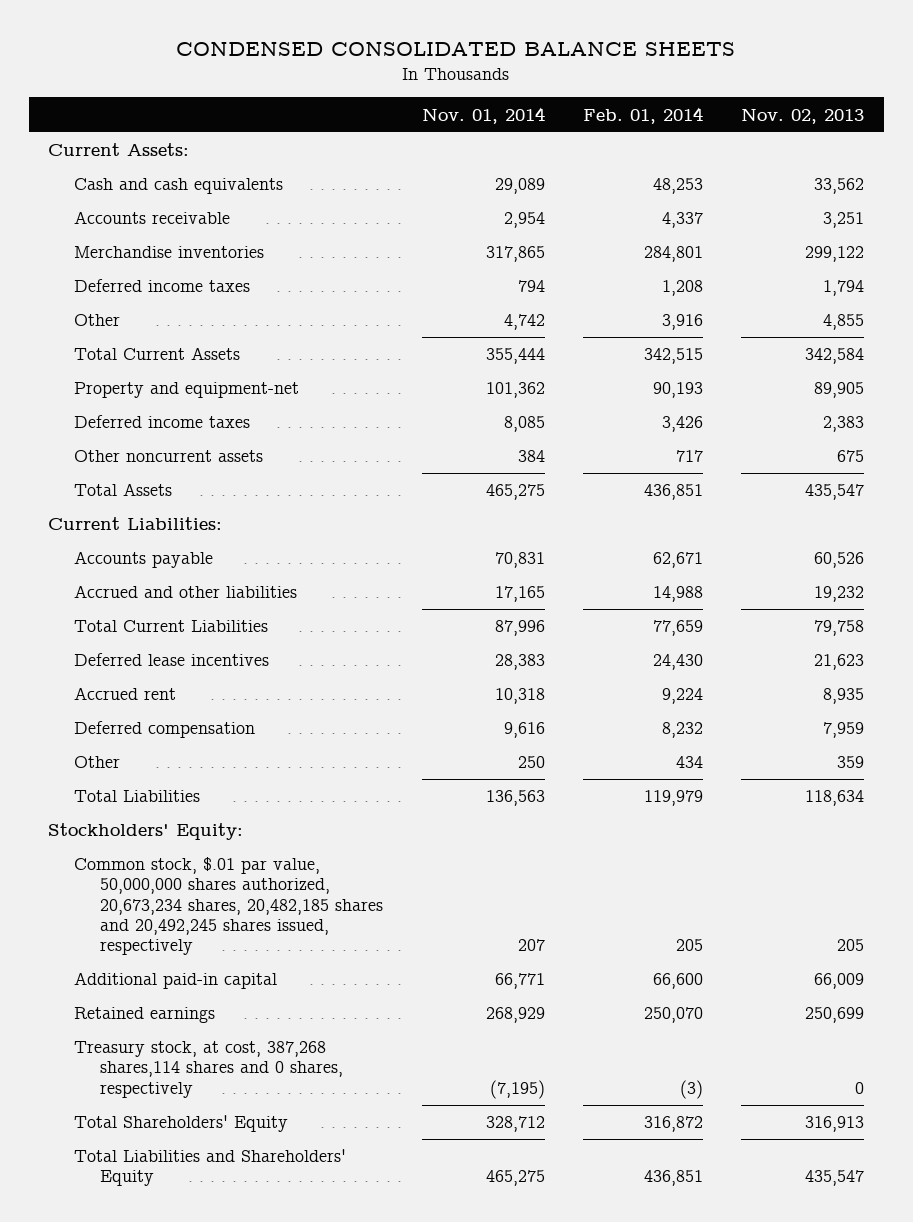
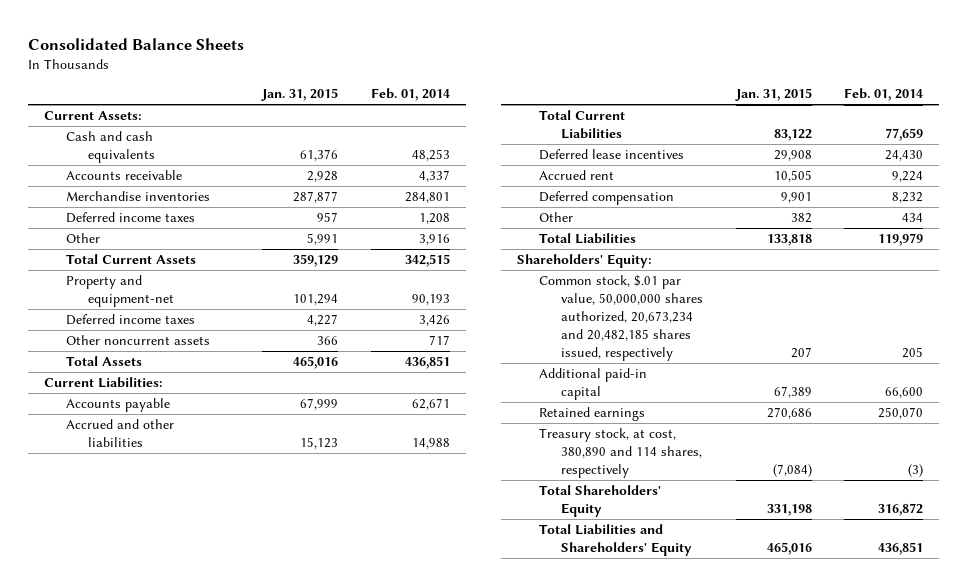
- CONDENSED CONSOLIDATED BALANCE SHEETS
+ Consolidated Balance Sheets
- | Nov. 01, 2014 | Feb. 01, 2014 | Nov. 02, 2013
+ | Jan. 31, 2015 | Feb. 01, 2014
- Stockholders' Equity:
- Common stock, $.01 par value, 50,000,000 shares authorized, 20,673,234 shares, 20,482,185 shares and 20,492,245 shares issued, respectively | 207 | 205 | 205
+ Shareholders' Equity:
+ Common stock, $.01 par value, 50,000,000 shares authorized, 20,673,234 and 20,482,185 shares issued, respectively | 207 | 205
- Treasury stock, at cost, 387,268 shares,114 shares and 0 shares, respectively | (7,195) | (3) | 0
+ Treasury stock, at cost, 380,890 and 114 shares, respectively | (7,084) | (3)

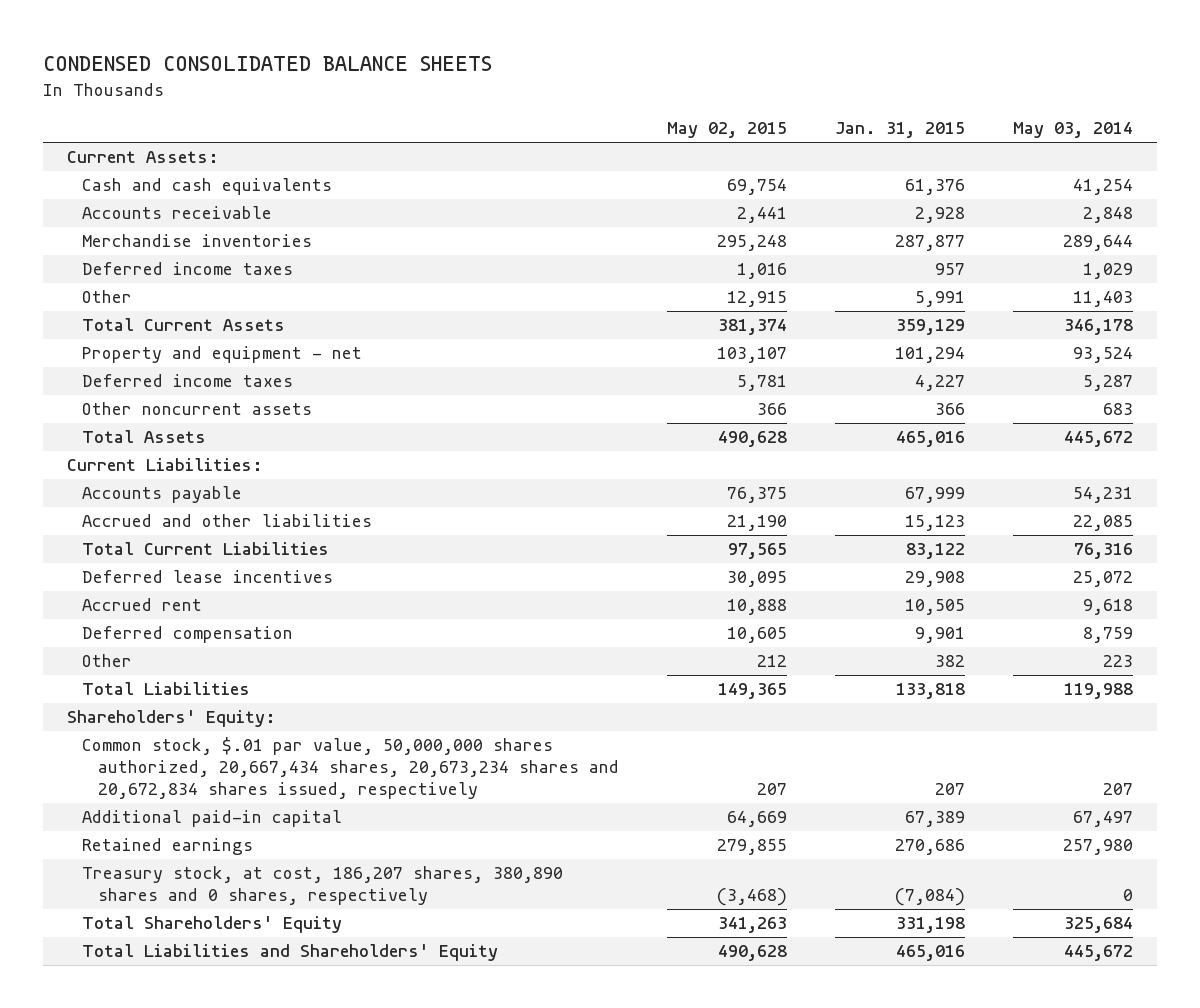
- Consolidated Balance Sheets
+ CONDENSED CONSOLIDATED BALANCE SHEETS
- | Jan. 31, 2015 | Feb. 01, 2014
+ | May 02, 2015 | Jan. 31, 2015 | May 03, 2014
- Property and equipment-net | 101,294 | 90,193
+ Property and equipment - net | 103,107 | 101,294 | 93,524
- Common stock, $.01 par value, 50,000,000 shares authorized, 20,673,234 and 20,482,185 shares issued, respectively | 207 | 205
+ Common stock, $.01 par value, 50,000,000 shares authorized, 20,667,434 shares, 20,673,234 shares and 20,672,834 shares issued, respectively | 207 | 207 | 207
- Treasury stock, at cost, 380,890 and 114 shares, respectively | (7,084) | (3)
+ Treasury stock, at cost, 186,207 shares, 380,890 shares and 0 shares, respectively | (3,468) | (7,084) | 0

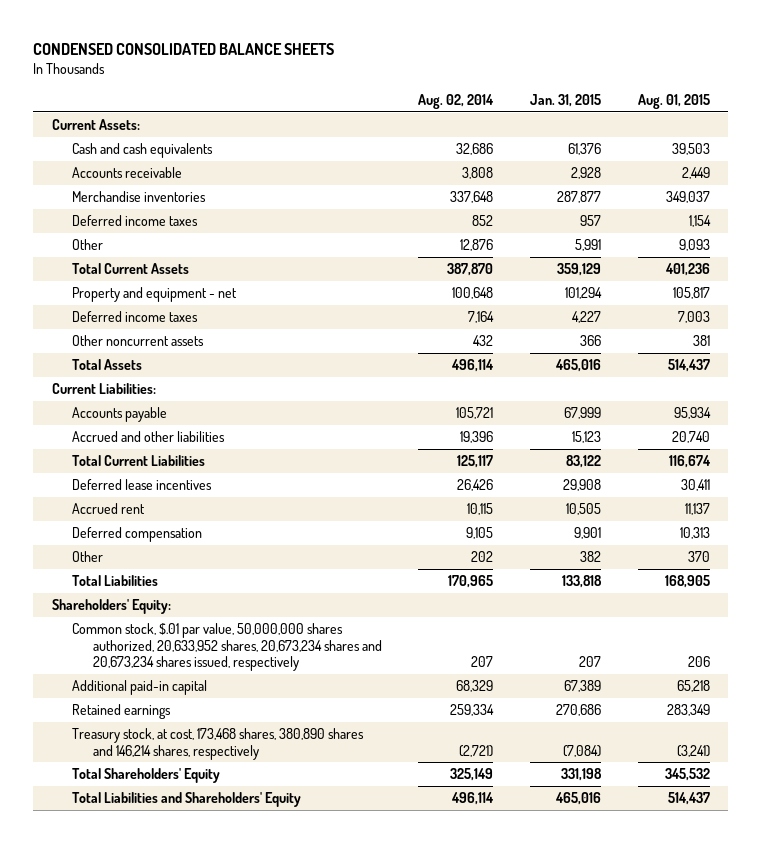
- | May 02, 2015 | Jan. 31, 2015 | May 03, 2014
+ | Aug. 02, 2014 | Jan. 31, 2015 | Aug. 01, 2015
- Common stock, $.01 par value, 50,000,000 shares authorized, 20,667,434 shares, 20,673,234 shares and 20,672,834 shares issued, respectively | 207 | 207 | 207
+ Common stock, $.01 par value, 50,000,000 shares authorized, 20,633,952 shares, 20,673,234 shares and 20,673,234 shares issued, respectively | 207 | 207 | 206
- Treasury stock, at cost, 186,207 shares, 380,890 shares and 0 shares, respectively | (3,468) | (7,084) | 0
+ Treasury stock, at cost, 173,468 shares, 380,890 shares and 146,214 shares, respectively | (2,721) | (7,084) | (3,241)

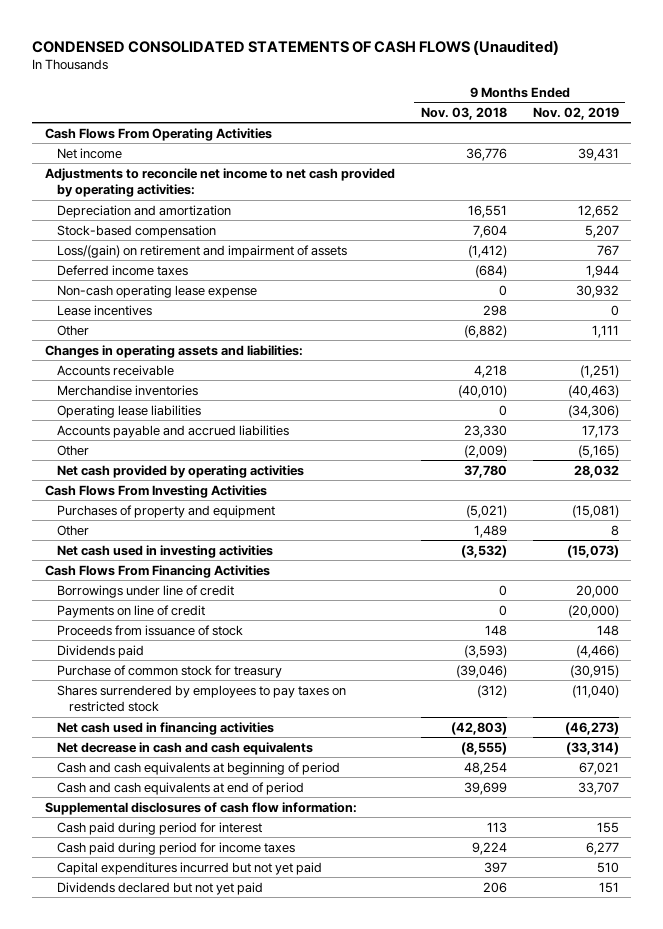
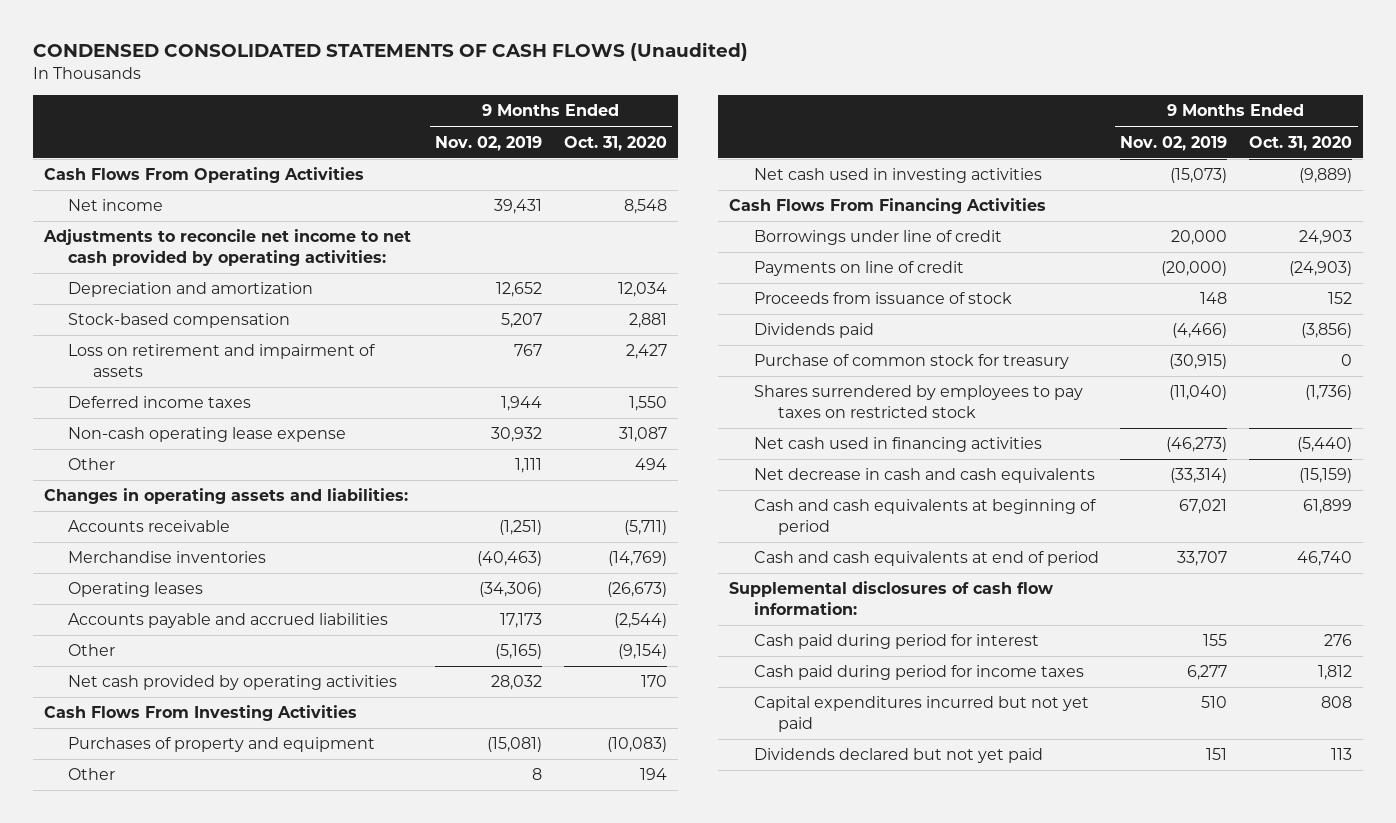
- | 9 Months Ended Nov. 03, 2018 | 9 Months Ended Nov. 02, 2019
+ | 9 Months Ended Nov. 02, 2019 | 9 Months Ended Oct. 31, 2020
- Loss/(gain) on retirement and impairment of assets | (1,412) | 767
+ Loss on retirement and impairment of assets | 767 | 2,427
- Lease incentives | 298 | 0
- Operating lease liabilities | 0 | (34,306)
+ Operating leases | (34,306) | (26,673)

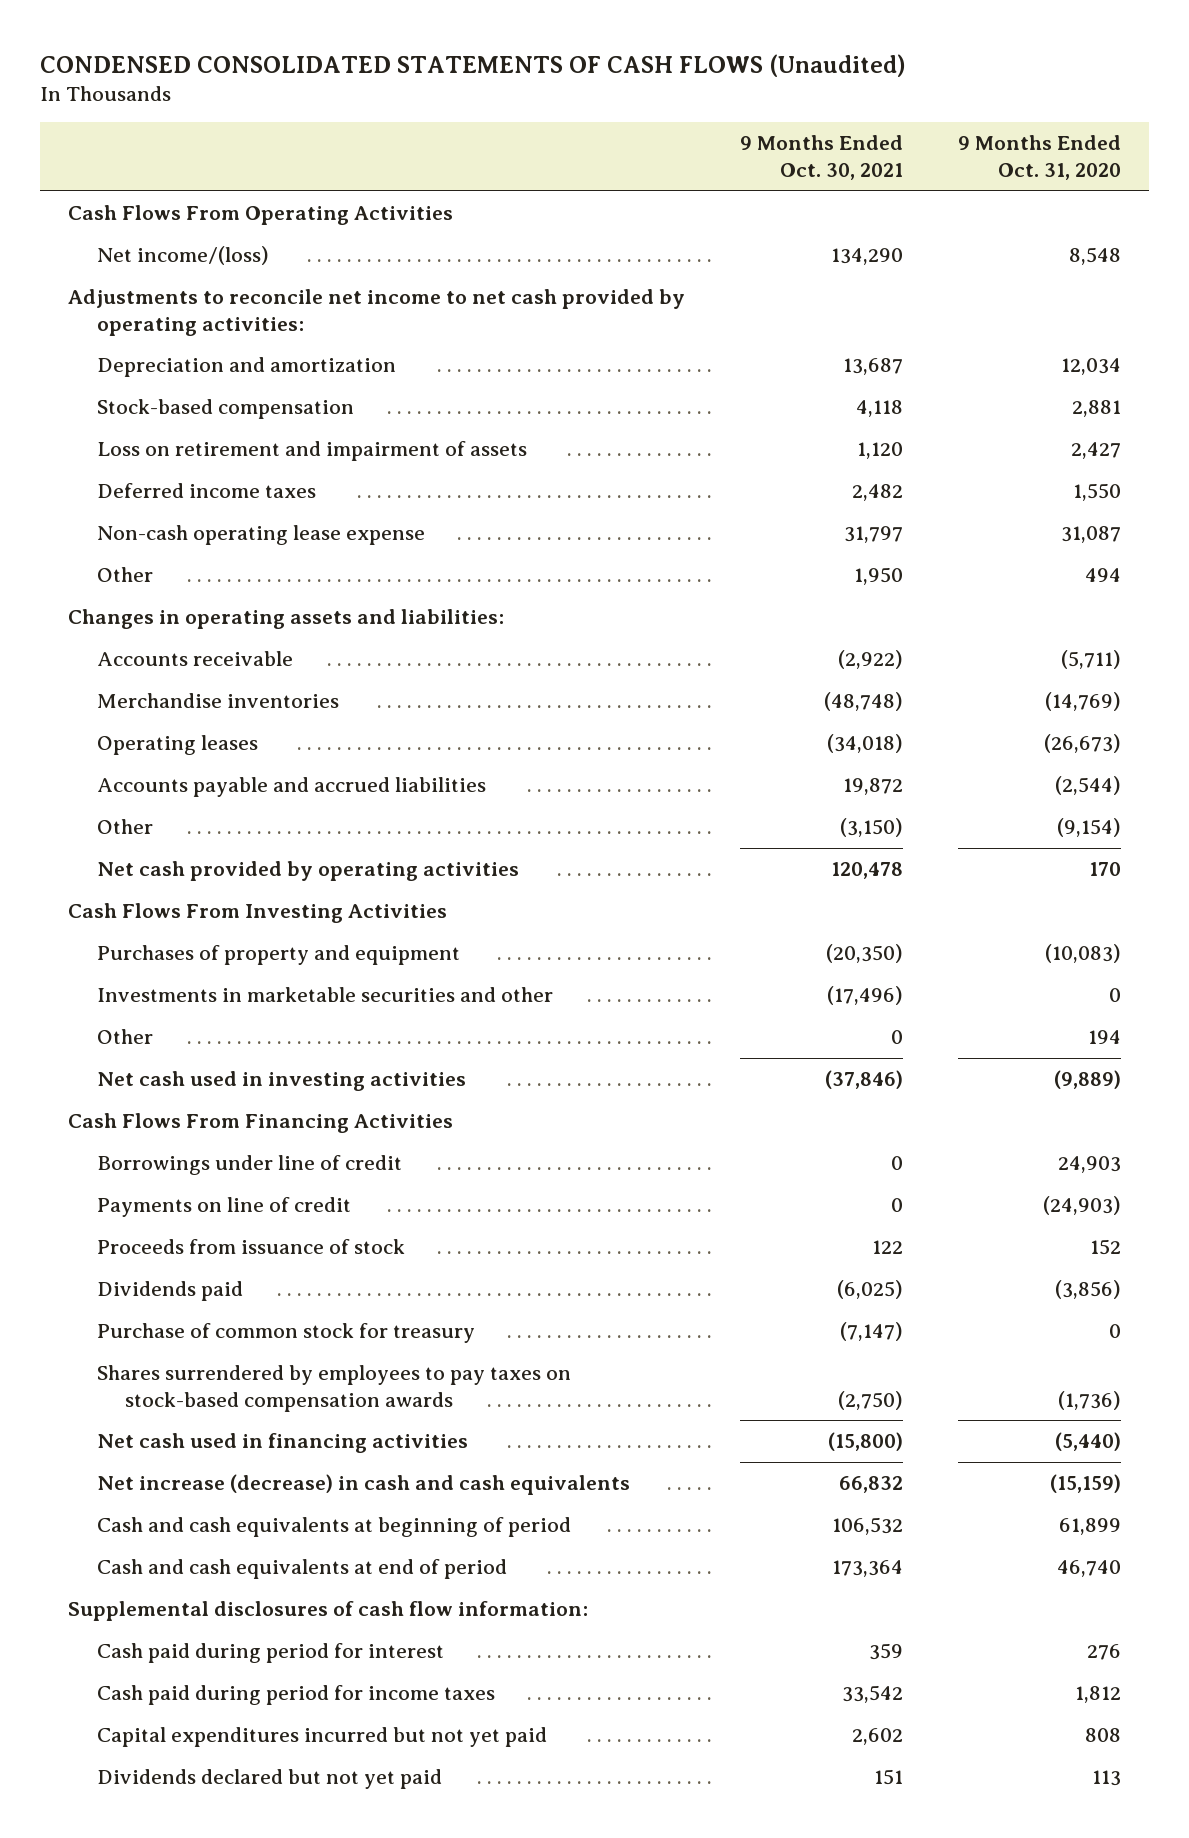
- | 9 Months Ended Nov. 02, 2019 | 9 Months Ended Oct. 31, 2020
+ | 9 Months Ended Oct. 30, 2021 | 9 Months Ended Oct. 31, 2020
- Net income | 39,431 | 8,548
+ Net income/(loss) | 134,290 | 8,548
+ Investments in marketable securities and other | (17,496) | 0
- Shares surrendered by employees to pay taxes on restricted stock | (11,040) | (1,736)
+ Shares surrendered by employees to pay taxes on stock-based compensation awards | (2,750) | (1,736)
- Net decrease in cash and cash equivalents | (33,314) | (15,159)
+ Net increase (decrease) in cash and cash equivalents | 66,832 | (15,159)

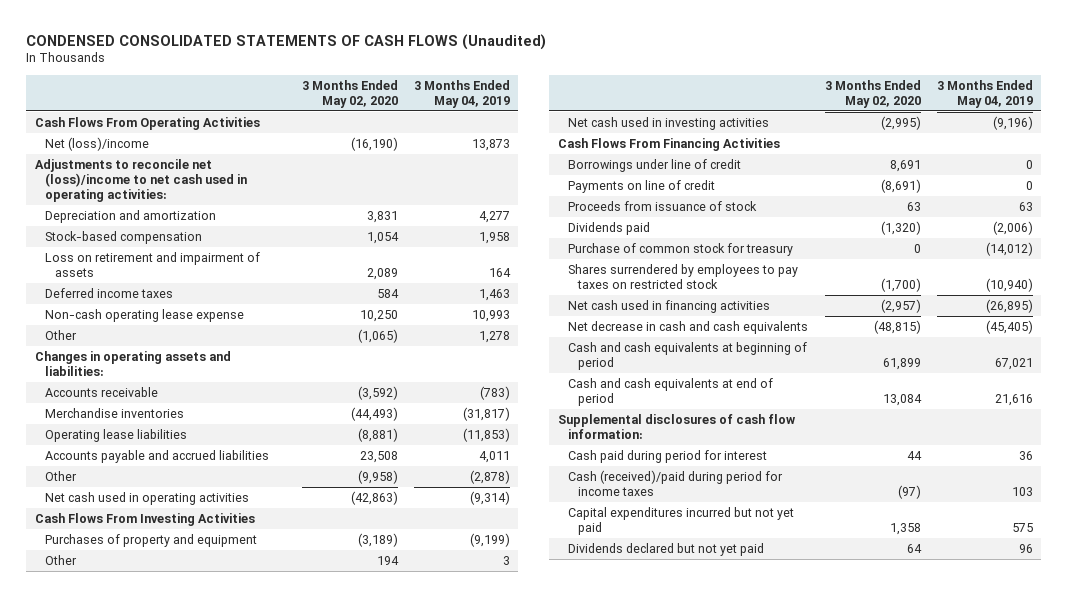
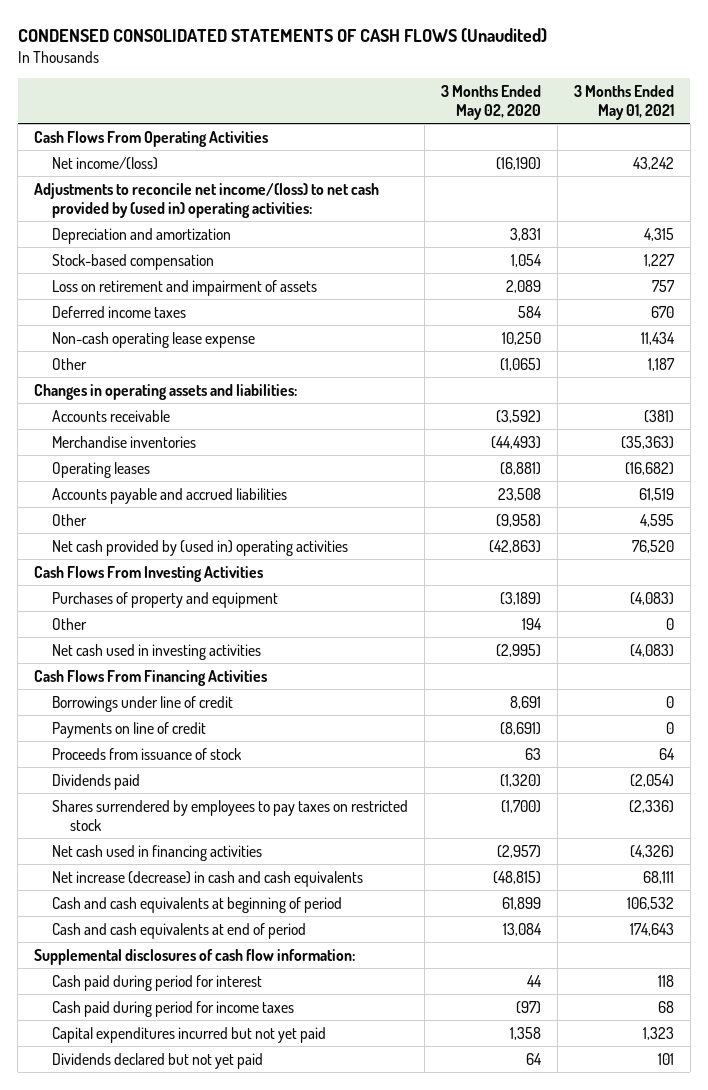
- | 3 Months Ended May 02, 2020 | 3 Months Ended May 04, 2019
+ | 3 Months Ended May 02, 2020 | 3 Months Ended May 01, 2021
- Net (loss)/income | (16,190) | 13,873
- Adjustments to reconcile net (loss)/income to net cash used in operating activities:
+ Net income/(loss) | (16,190) | 43,242
+ Adjustments to reconcile net income/(loss) to net cash provided by (used in) operating activities:
- Operating lease liabilities | (8,881) | (11,853)
+ Operating leases | (8,881) | (16,682)
- Net cash used in operating activities | (42,863) | (9,314)
+ Net cash provided by (used in) operating activities | (42,863) | 76,520
- Purchase of common stock for treasury | 0 | (14,012)
- Net decrease in cash and cash equivalents | (48,815) | (45,405)
+ Net increase (decrease) in cash and cash equivalents | (48,815) | 68,111
- Cash (received)/paid during period for income taxes | (97) | 103
+ Cash paid during period for income taxes | (97) | 68

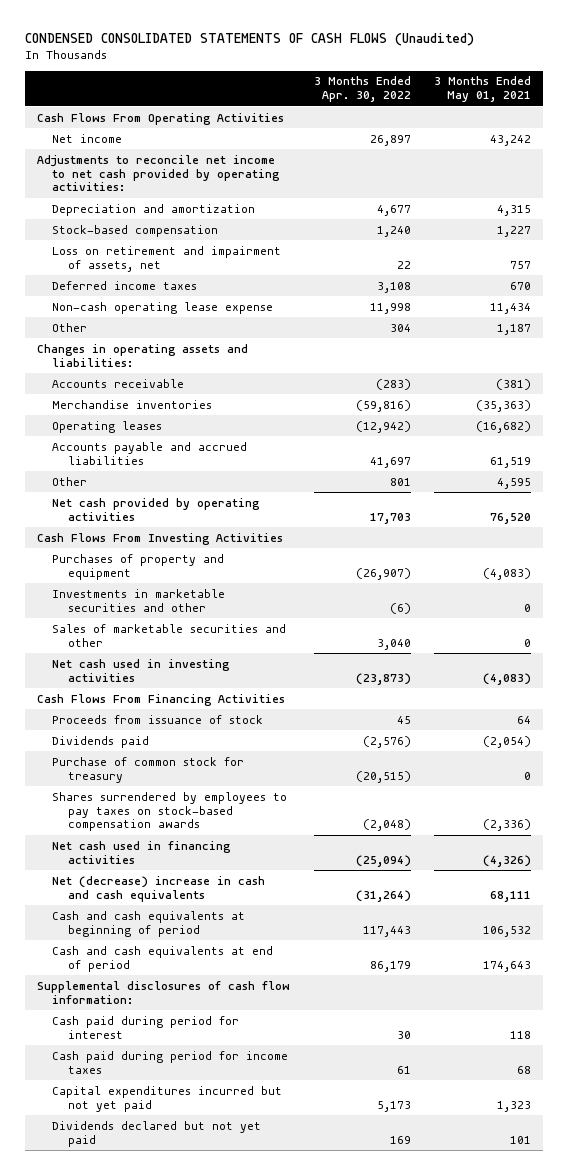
- | 3 Months Ended May 02, 2020 | 3 Months Ended May 01, 2021
+ | 3 Months Ended Apr. 30, 2022 | 3 Months Ended May 01, 2021
- Net income/(loss) | (16,190) | 43,242
- Adjustments to reconcile net income/(loss) to net cash provided by (used in) operating activities:
+ Net income | 26,897 | 43,242
+ Adjustments to reconcile net income to net cash provided by operating activities:
- Loss on retirement and impairment of assets | 2,089 | 757
+ Loss on retirement and impairment of assets, net | 22 | 757
- Net cash provided by (used in) operating activities | (42,863) | 76,520
+ Net cash provided by operating activities | 17,703 | 76,520
- Other | 194 | 0
+ Investments in marketable securities and other | (6) | 0
+ Sales of marketable securities and other | 3,040 | 0
- Borrowings under line of credit | 8,691 | 0
- Payments on line of credit | (8,691) | 0
- Shares surrendered by employees to pay taxes on restricted stock | (1,700) | (2,336)
+ Purchase of common stock for treasury | (20,515) | 0
+ Shares surrendered by employees to pay taxes on stock-based compensation awards | (2,048) | (2,336)
- Net increase (decrease) in cash and cash equivalents | (48,815) | 68,111
+ Net (decrease) increase in cash and cash equivalents | (31,264) | 68,111

